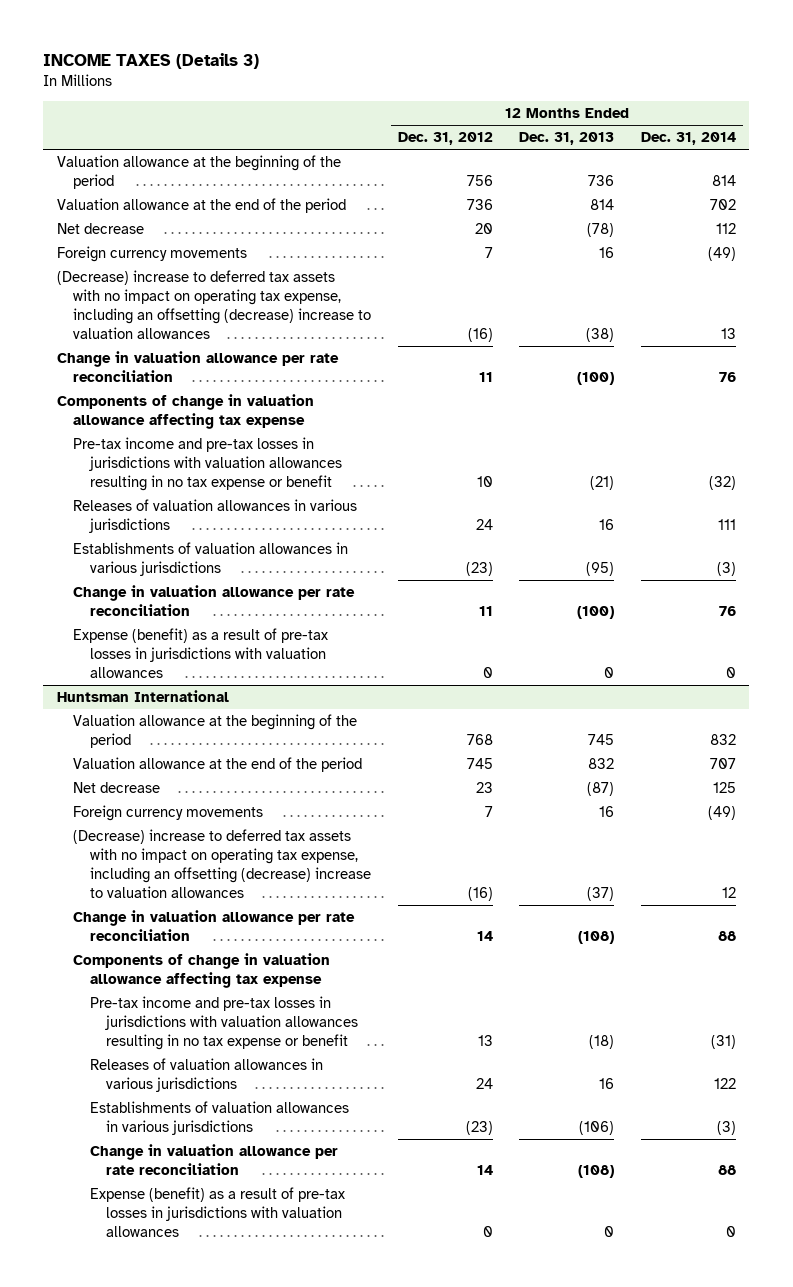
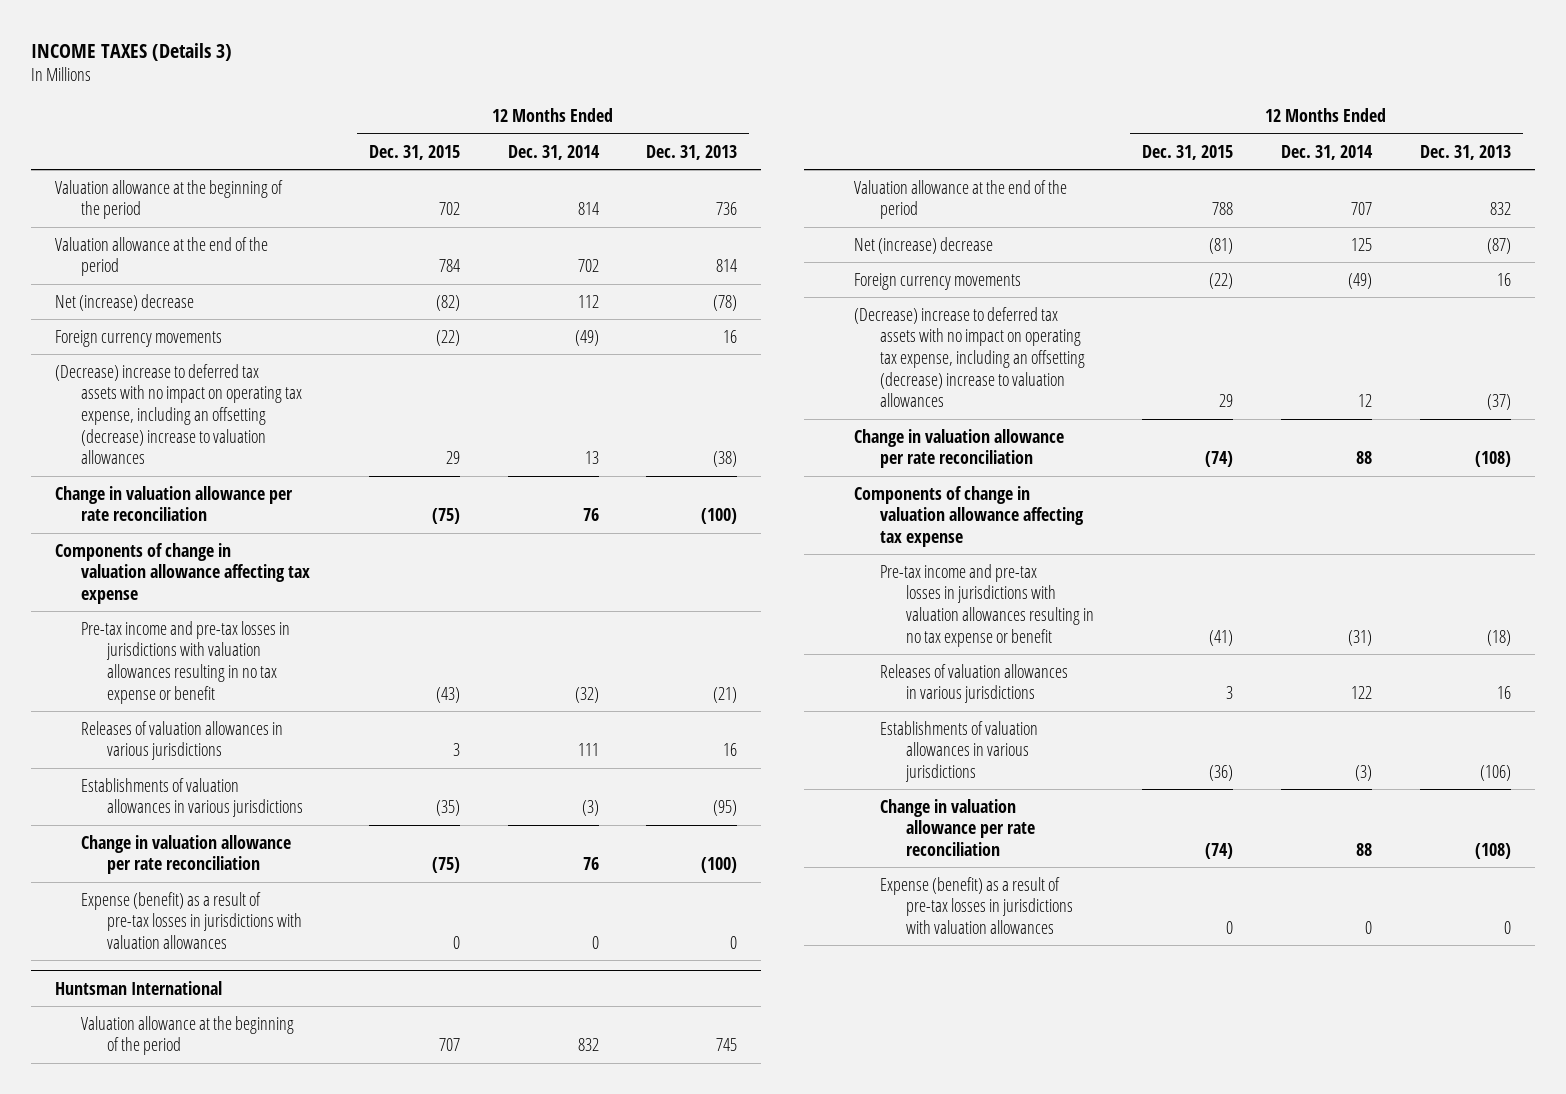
- | 12 Months Ended Dec. 31, 2012 | 12 Months Ended Dec. 31, 2013 | 12 Months Ended Dec. 31, 2014
+ | 12 Months Ended Dec. 31, 2015 | 12 Months Ended Dec. 31, 2014 | 12 Months Ended Dec. 31, 2013
- Net decrease | 20 | (78) | 112
+ Net (increase) decrease | (82) | 112 | (78)
@ Huntsman International
- Net decrease | 23 | (87) | 125
+ Net (increase) decrease | (81) | 125 | (87)

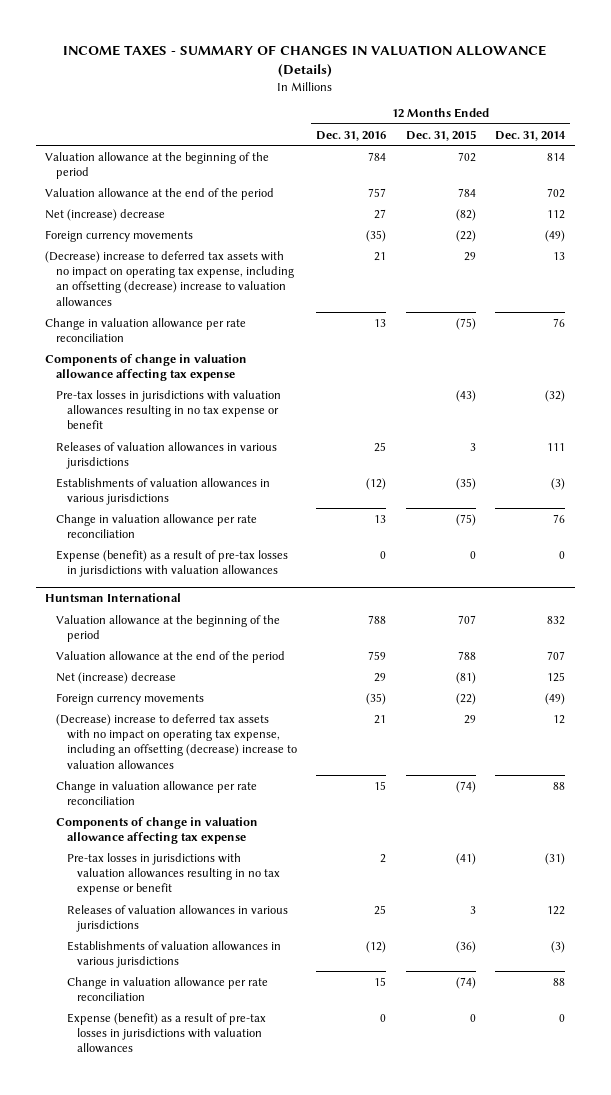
- INCOME TAXES (Details 3)
+ INCOME TAXES - SUMMARY OF CHANGES IN VALUATION ALLOWANCE (Details)
- | 12 Months Ended Dec. 31, 2015 | 12 Months Ended Dec. 31, 2014 | 12 Months Ended Dec. 31, 2013
+ | 12 Months Ended Dec. 31, 2016 | 12 Months Ended Dec. 31, 2015 | 12 Months Ended Dec. 31, 2014
- Pre-tax income and pre-tax losses in jurisdictions with valuation allowances resulting in no tax expense or benefit | (43) | (32) | (21)
+ Pre-tax losses in jurisdictions with valuation allowances resulting in no tax expense or benefit | | (43) | (32)
@ Huntsman International
- Pre-tax income and pre-tax losses in jurisdictions with valuation allowances resulting in no tax expense or benefit | (41) | (31) | (18)
+ Pre-tax losses in jurisdictions with valuation allowances resulting in no tax expense or benefit | 2 | (41) | (31)

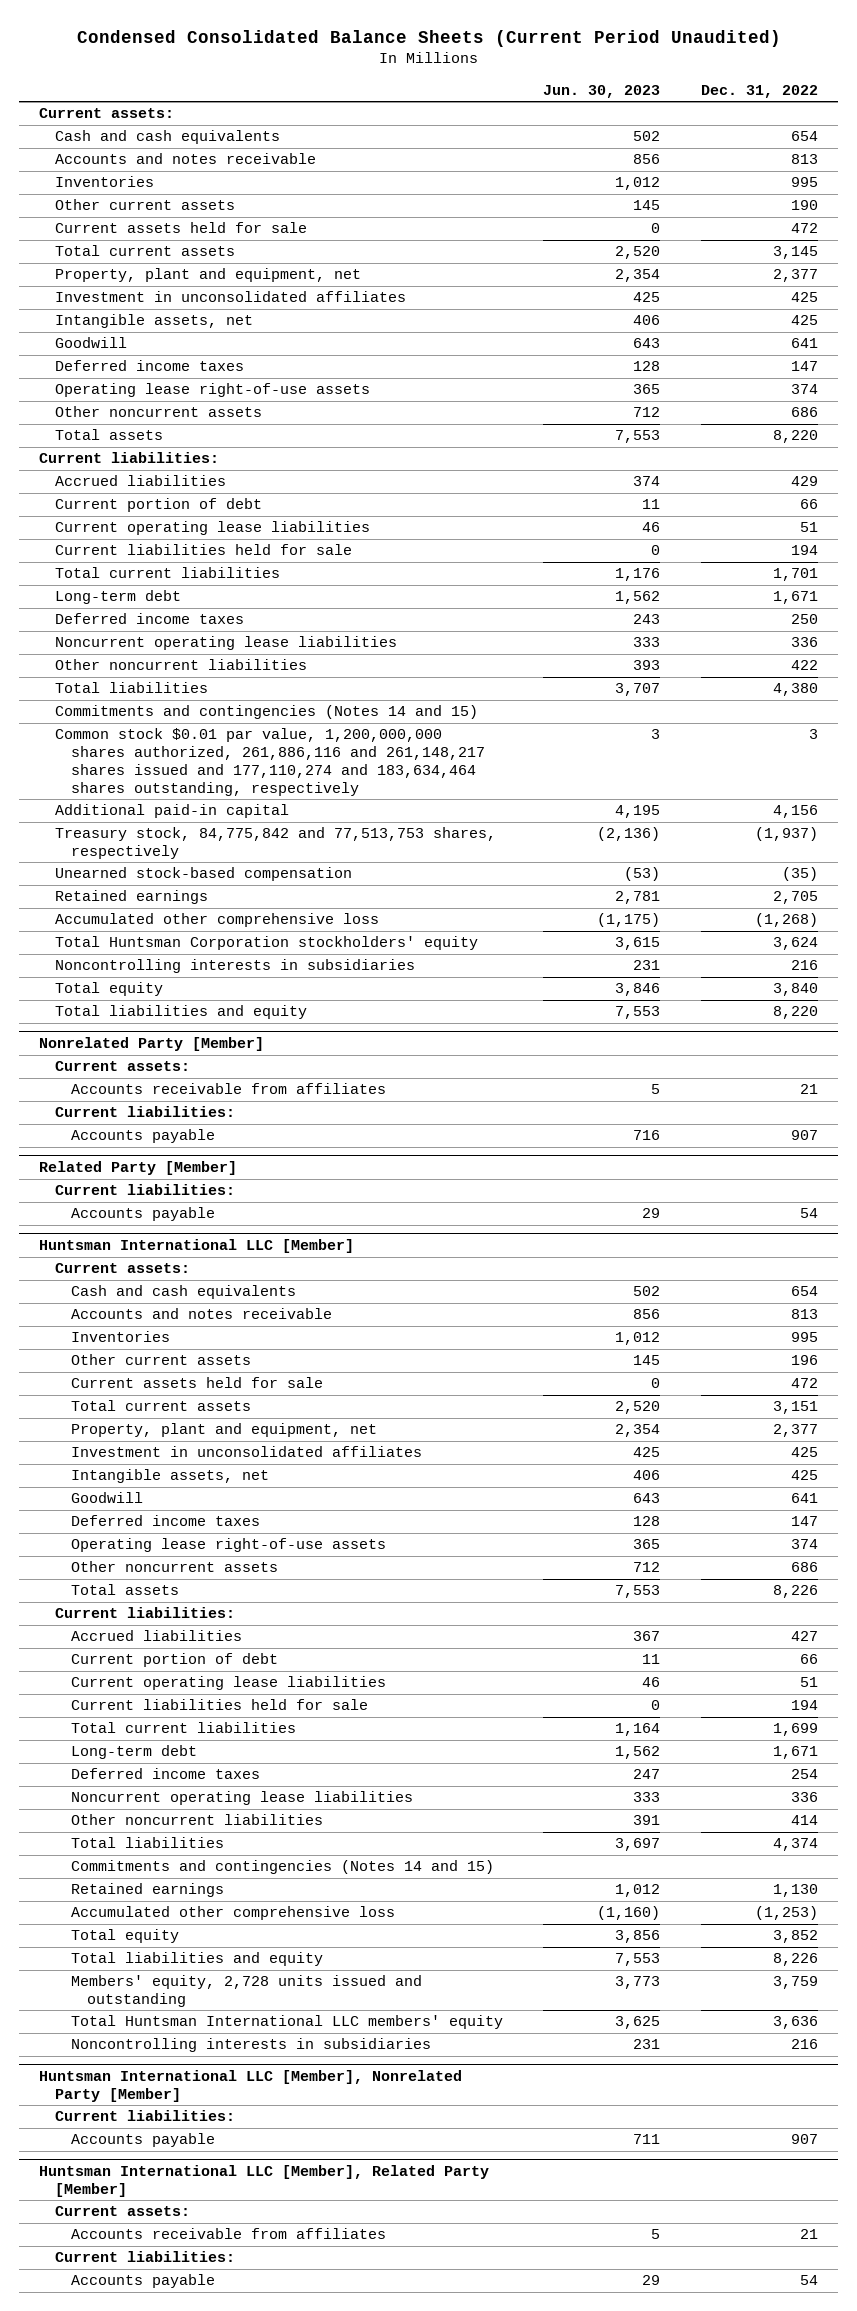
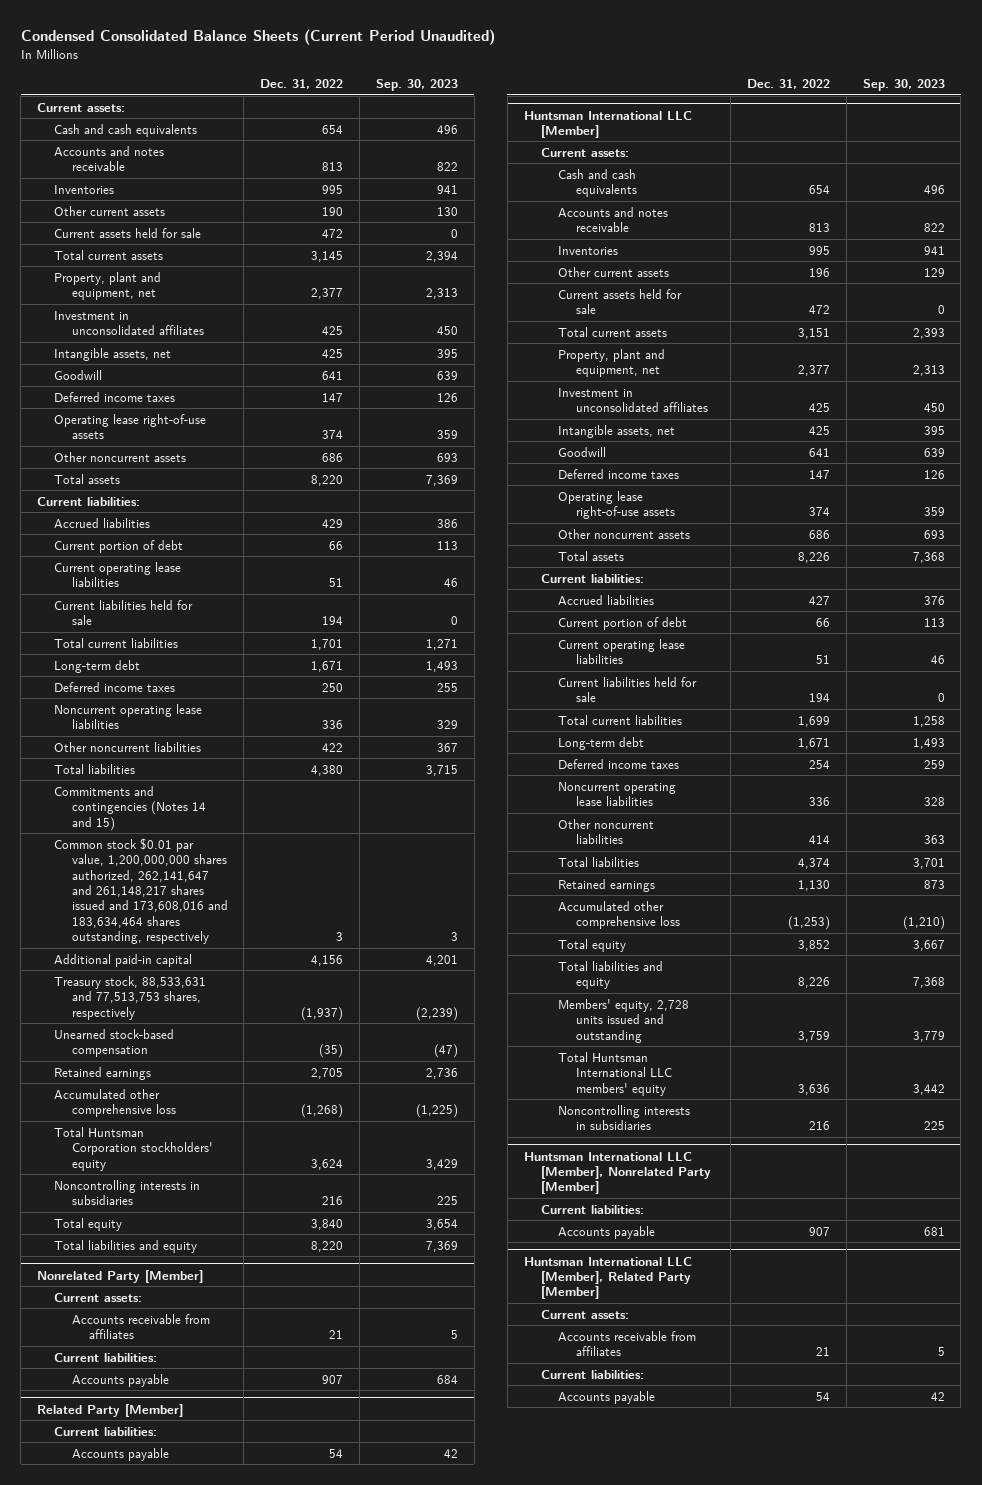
- | Jun. 30, 2023 | Dec. 31, 2022
+ | Dec. 31, 2022 | Sep. 30, 2023
- Common stock $0.01 par value, 1,200,000,000 shares authorized, 261,886,116 and 261,148,217 shares issued and 177,110,274 and 183,634,464 shares outstanding, respectively | 3 | 3
+ Common stock $0.01 par value, 1,200,000,000 shares authorized, 262,141,647 and 261,148,217 shares issued and 173,608,016 and 183,634,464 shares outstanding, respectively | 3 | 3
- Treasury stock, 84,775,842 and 77,513,753 shares, respectively | (2,136) | (1,937)
+ Treasury stock, 88,533,631 and 77,513,753 shares, respectively | (1,937) | (2,239)
@ Huntsman International LLC [Member]
- Commitments and contingencies (Notes 14 and 15)

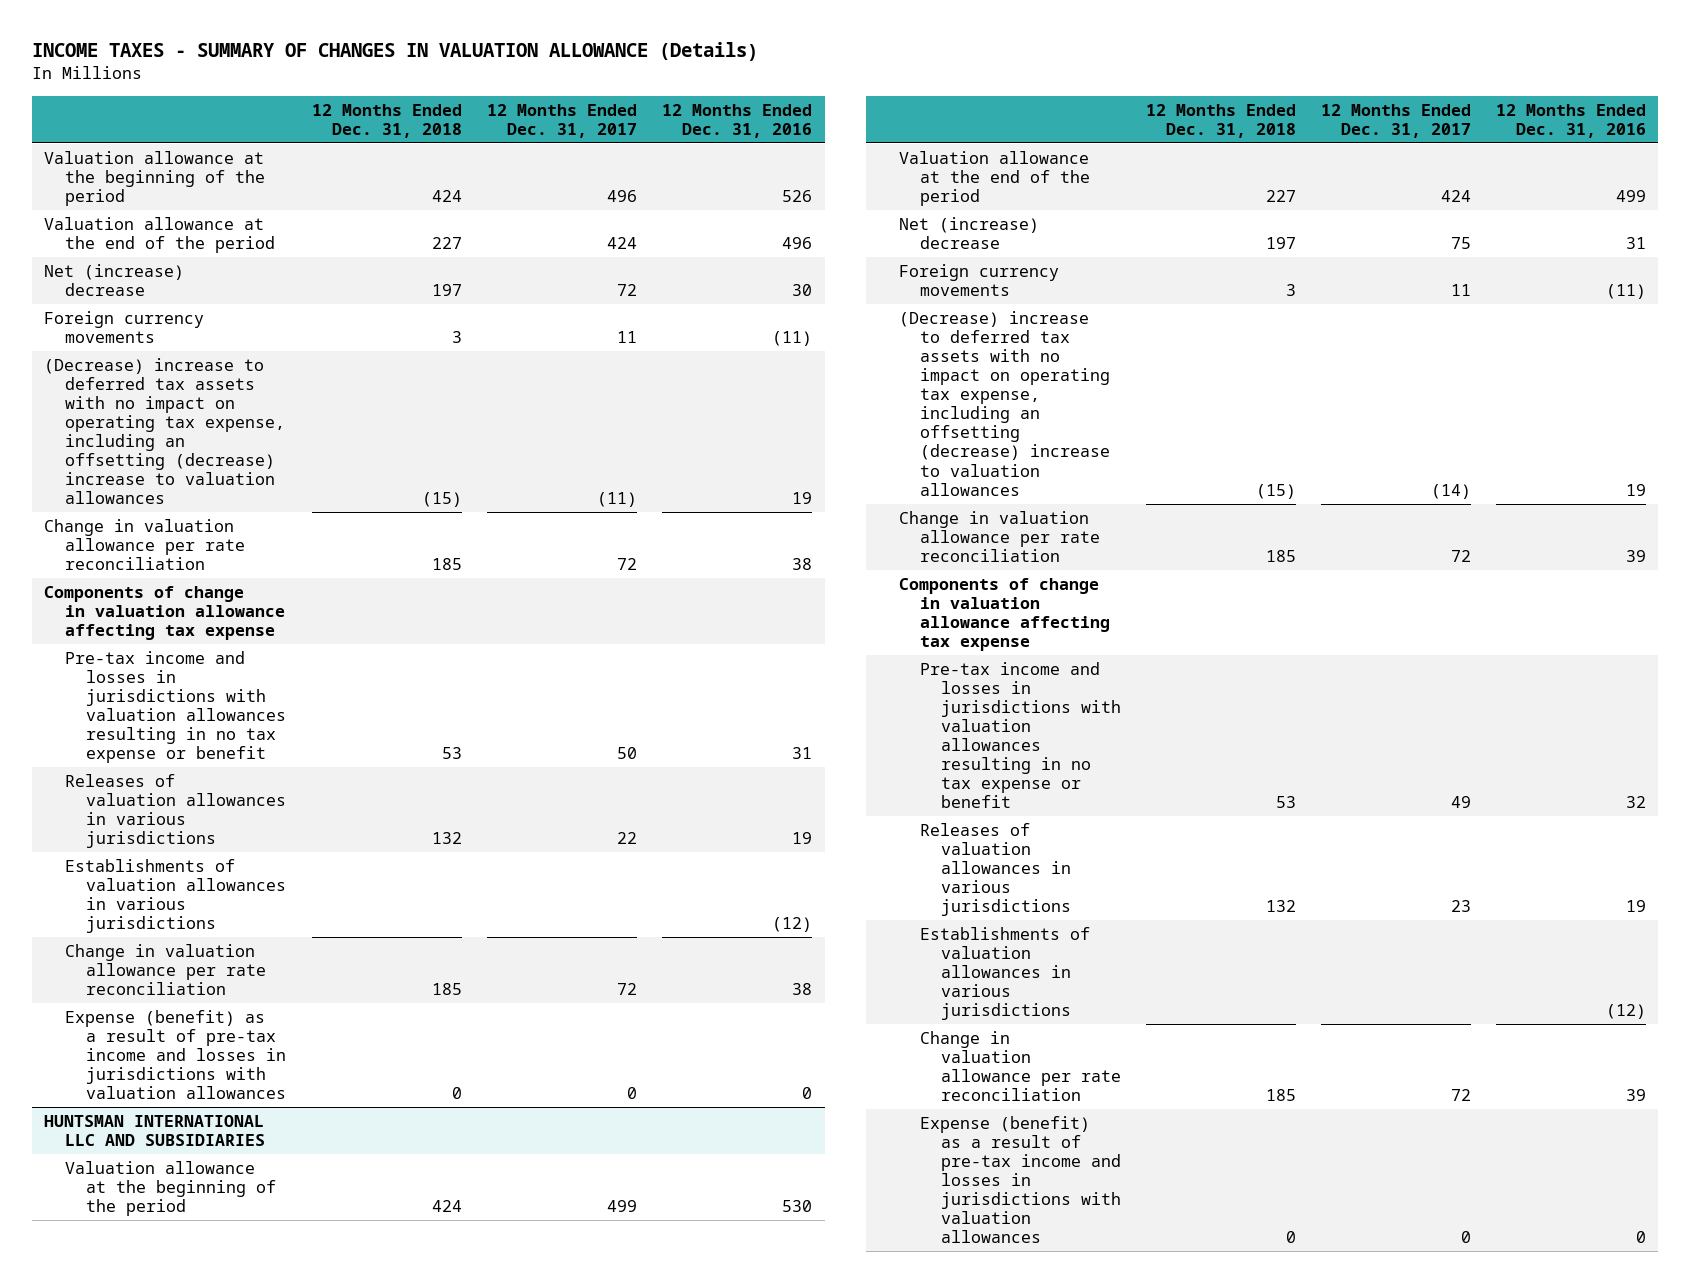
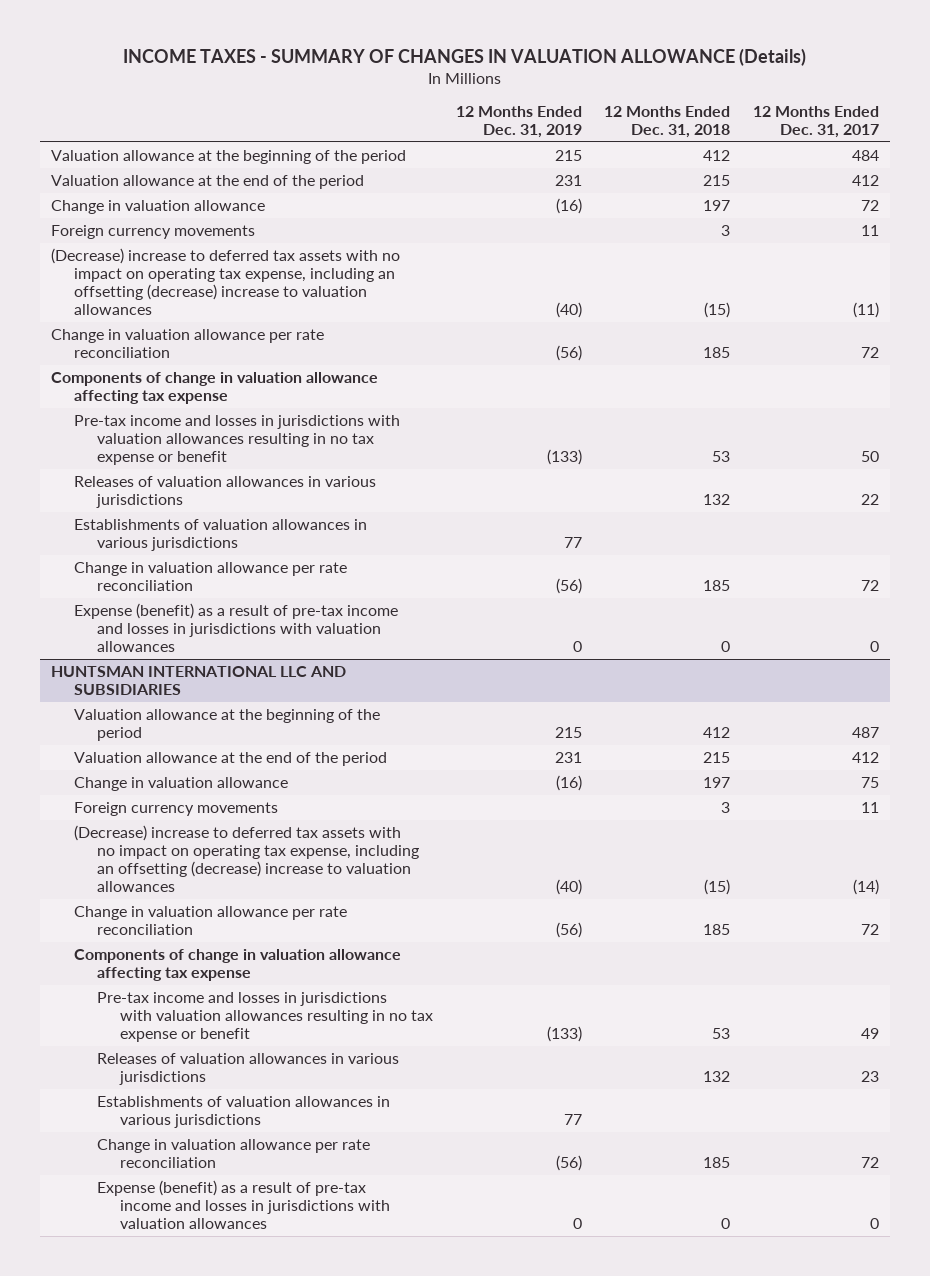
- | 12 Months Ended Dec. 31, 2018 | 12 Months Ended Dec. 31, 2017 | 12 Months Ended Dec. 31, 2016
+ | 12 Months Ended Dec. 31, 2019 | 12 Months Ended Dec. 31, 2018 | 12 Months Ended Dec. 31, 2017
- Valuation allowance at the beginning of the period | 424 | 496 | 526
- Valuation allowance at the end of the period | 227 | 424 | 496
- Net (increase) decrease | 197 | 72 | 30
+ Valuation allowance at the beginning of the period | 215 | 412 | 484
+ Valuation allowance at the end of the period | 231 | 215 | 412
+ Change in valuation allowance | (16) | 197 | 72
@ HUNTSMAN INTERNATIONAL LLC AND SUBSIDIARIES
- Valuation allowance at the beginning of the period | 424 | 499 | 530
- Valuation allowance at the end of the period | 227 | 424 | 499
- Net (increase) decrease | 197 | 75 | 31
+ Valuation allowance at the beginning of the period | 215 | 412 | 487
+ Valuation allowance at the end of the period | 231 | 215 | 412
+ Change in valuation allowance | (16) | 197 | 75

